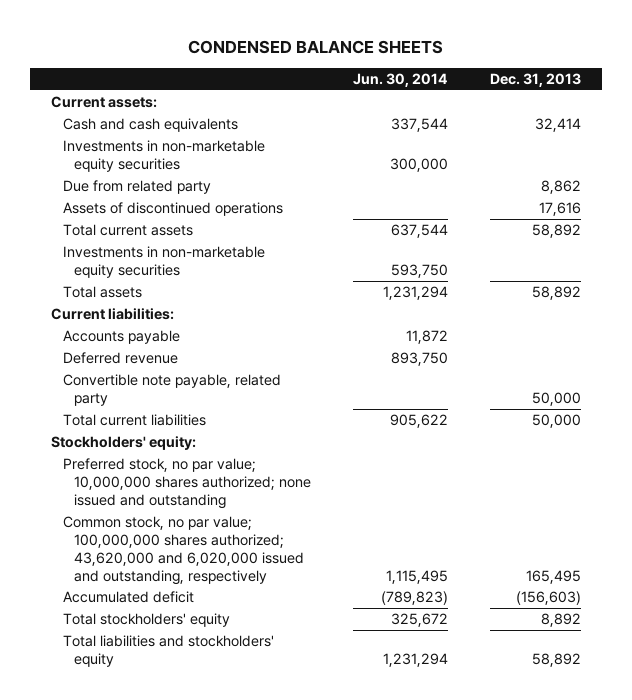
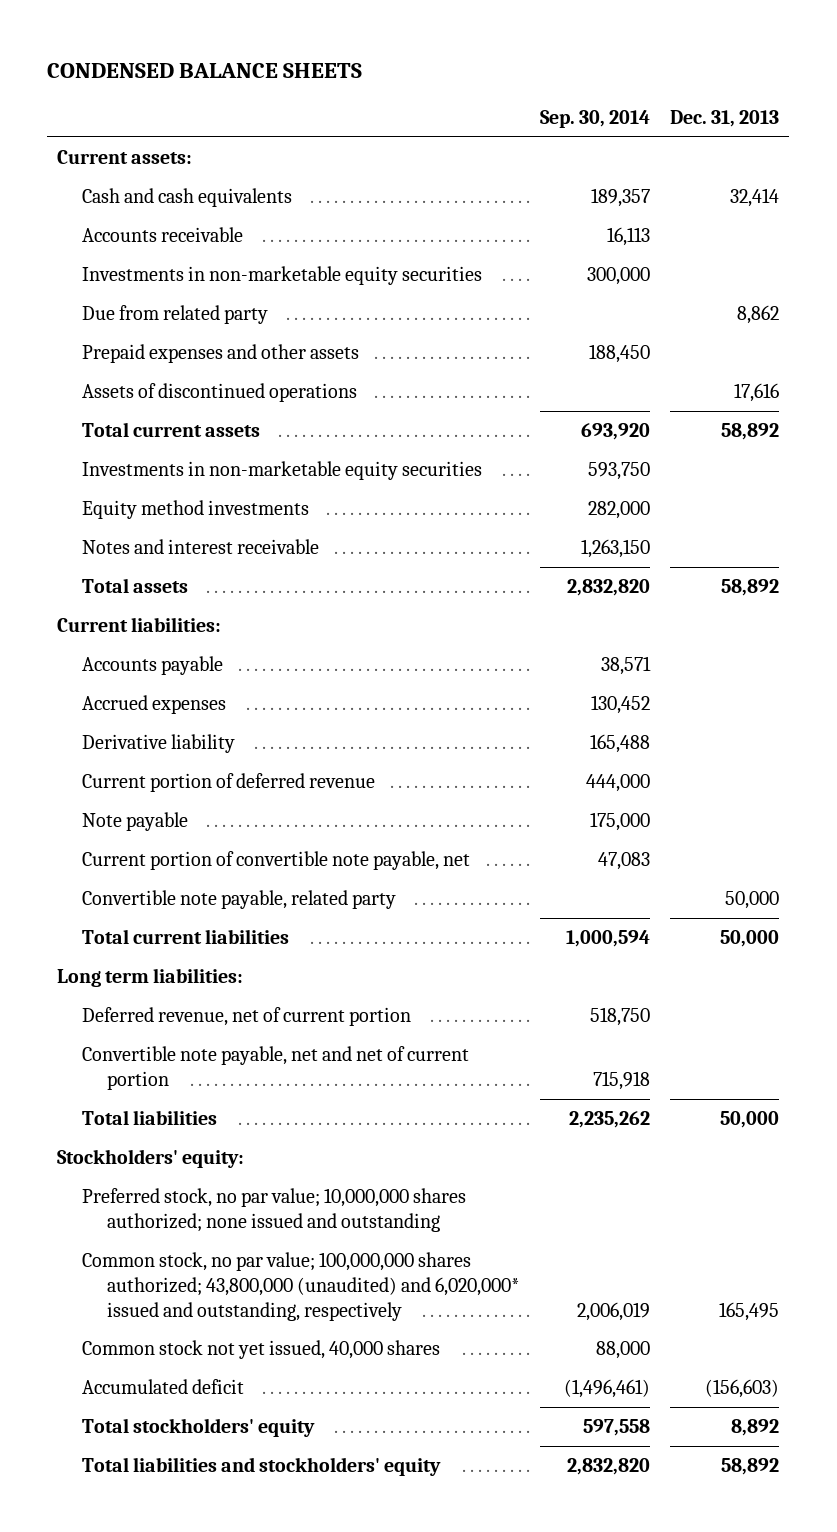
- | Jun. 30, 2014 | Dec. 31, 2013
+ | Sep. 30, 2014 | Dec. 31, 2013
+ Accounts receivable | 16,113 |
+ Prepaid expenses and other assets | 188,450 |
+ Equity method investments | 282,000 |
+ Notes and interest receivable | 1,263,150 |
- Deferred revenue | 893,750 |
+ Accrued expenses | 130,452 |
+ Derivative liability | 165,488 |
+ Current portion of deferred revenue | 444,000 |
+ Note payable | 175,000 |
+ Current portion of convertible note payable, net | 47,083 |
+ Long term liabilities:
+ Deferred revenue, net of current portion | 518,750 |
+ Convertible note payable, net and net of current portion | 715,918 |
+ Total liabilities | 2,235,262 | 50,000
- Common stock, no par value; 100,000,000 shares authorized; 43,620,000 and 6,020,000 issued and outstanding, respectively | 1,115,495 | 165,495
+ Common stock, no par value; 100,000,000 shares authorized; 43,800,000 (unaudited) and 6,020,000* issued and outstanding, respectively | 2,006,019 | 165,495
+ Common stock not yet issued, 40,000 shares | 88,000 |

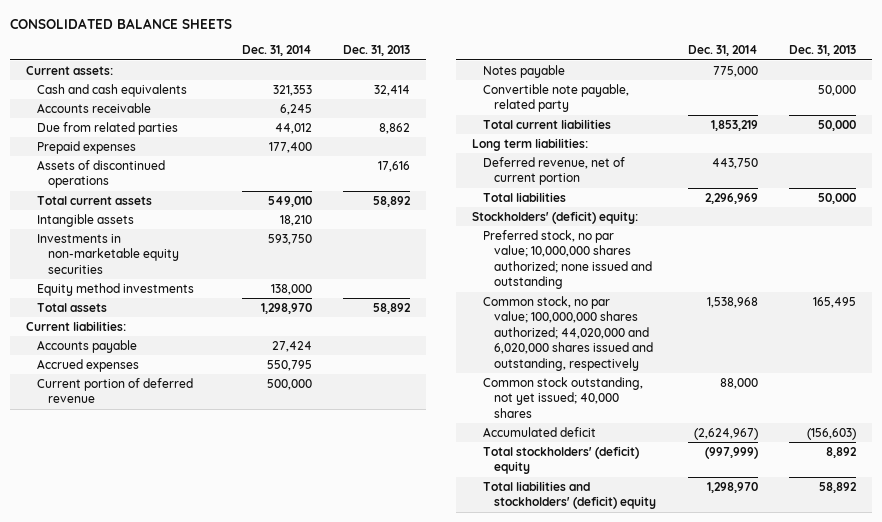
- CONDENSED BALANCE SHEETS
+ CONSOLIDATED BALANCE SHEETS
- | Sep. 30, 2014 | Dec. 31, 2013
+ | Dec. 31, 2014 | Dec. 31, 2013
- Investments in non-marketable equity securities | 300,000 |
- Due from related party | | 8,862
- Prepaid expenses and other assets | 188,450 |
+ Due from related parties | 44,012 | 8,862
+ Prepaid expenses | 177,400 |
+ Intangible assets | 18,210 |
- Notes and interest receivable | 1,263,150 |
- Derivative liability | 165,488 |
- Note payable | 175,000 |
- Current portion of convertible note payable, net | 47,083 |
+ Notes payable | 775,000 |
- Convertible note payable, net and net of current portion | 715,918 |
- Stockholders' equity:
+ Stockholders' (deficit) equity:
- Common stock, no par value; 100,000,000 shares authorized; 43,800,000 (unaudited) and 6,020,000* issued and outstanding, respectively | 2,006,019 | 165,495
- Common stock not yet issued, 40,000 shares | 88,000 |
+ Common stock, no par value; 100,000,000 shares authorized; 44,020,000 and 6,020,000 shares issued and outstanding, respectively | 1,538,968 | 165,495
+ Common stock outstanding, not yet issued; 40,000 shares | 88,000 |
- Total stockholders' equity | 597,558 | 8,892
- Total liabilities and stockholders' equity | 2,832,820 | 58,892
+ Total stockholders' (deficit) equity | (997,999) | 8,892
+ Total liabilities and stockholders' (deficit) equity | 1,298,970 | 58,892

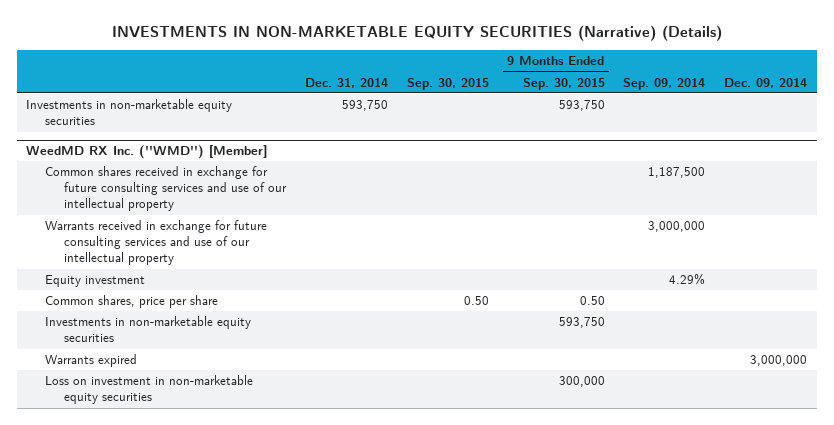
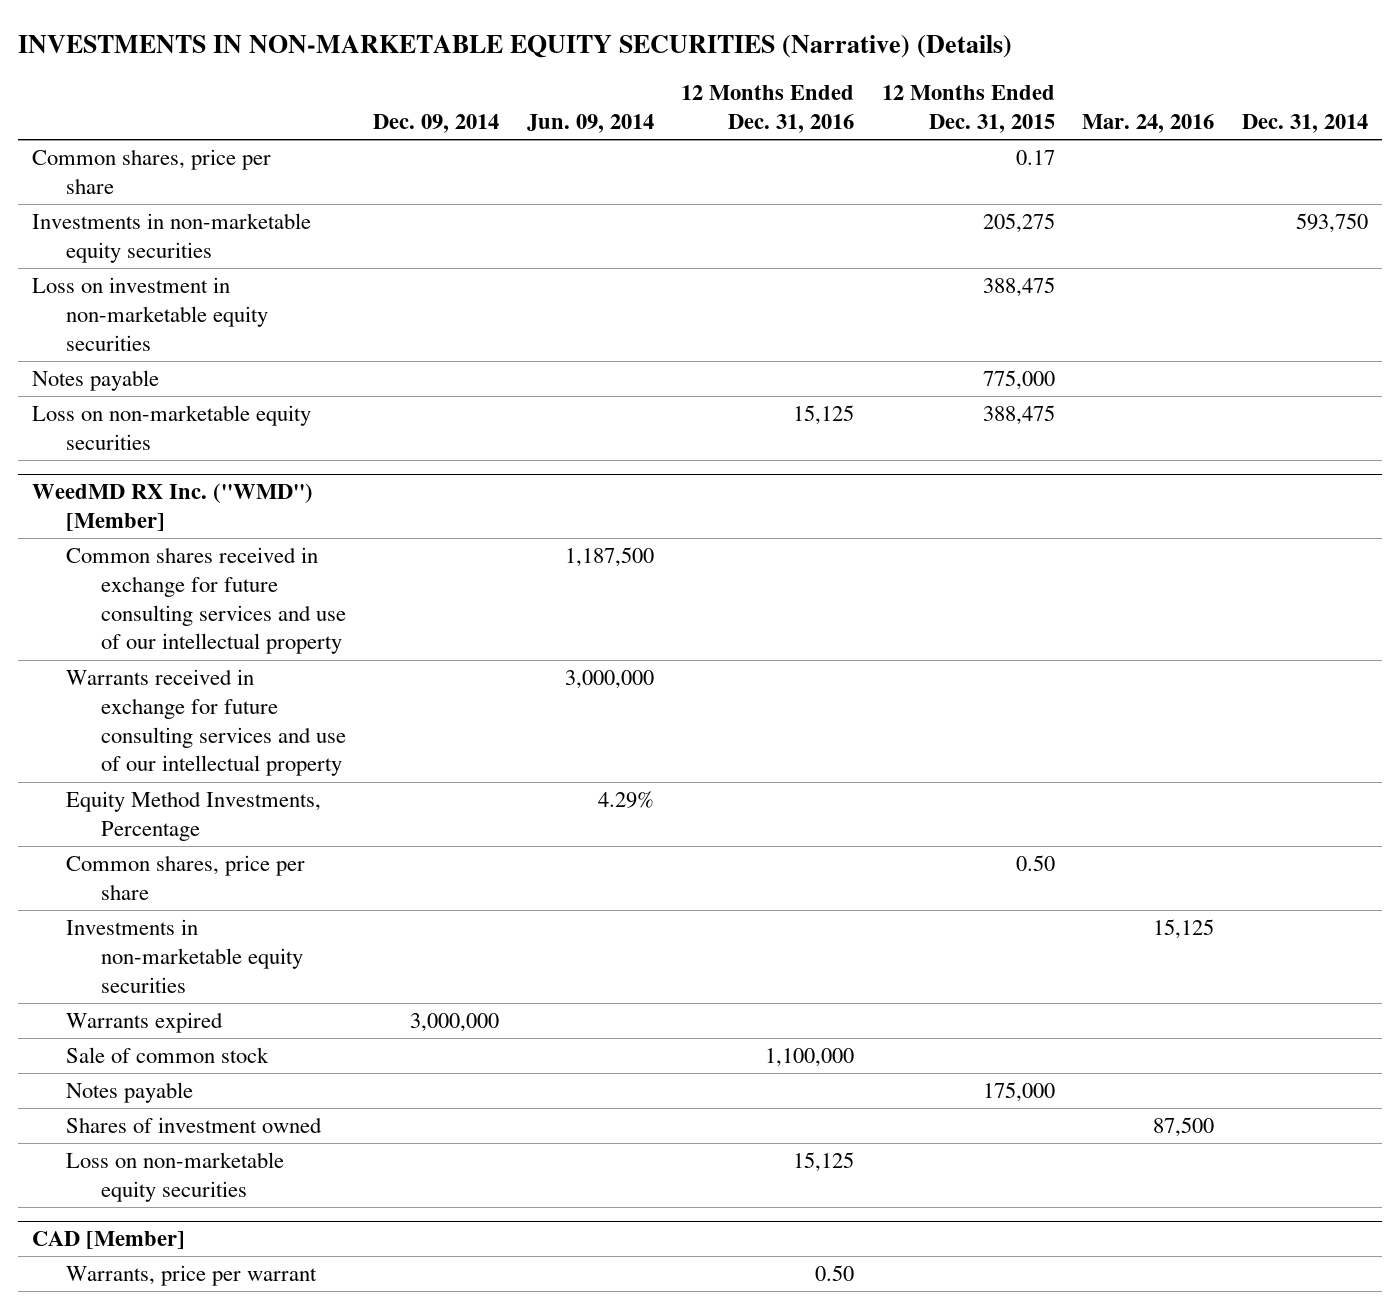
- | Dec. 31, 2014 | Sep. 30, 2015 | 9 Months Ended Sep. 30, 2015 | Sep. 09, 2014 | Dec. 09, 2014
+ | Dec. 09, 2014 | Jun. 09, 2014 | 12 Months Ended Dec. 31, 2016 | 12 Months Ended Dec. 31, 2015 | Mar. 24, 2016 | Dec. 31, 2014
+ Common shares, price per share | | | | 0.17 | |
+ Loss on investment in non-marketable equity securities | | | | 388,475 | |
+ Notes payable | | | | 775,000 | |
+ Loss on non-marketable equity securities | | | 15,125 | 388,475 | |
@ WeedMD RX Inc. (''WMD'') [Member]
- Equity investment | | | | 4.29% |
+ Equity Method Investments, Percentage | | 4.29% | | | |
- Loss on investment in non-marketable equity securities | | | 300,000 | |
+ Sale of common stock | | | 1,100,000 | | |
+ Notes payable | | | | 175,000 | |
+ Shares of investment owned | | | | | 87,500 |
+ Loss on non-marketable equity securities | | | 15,125 | | |
+ CAD [Member]
+ Warrants, price per warrant | | | 0.50 | | |

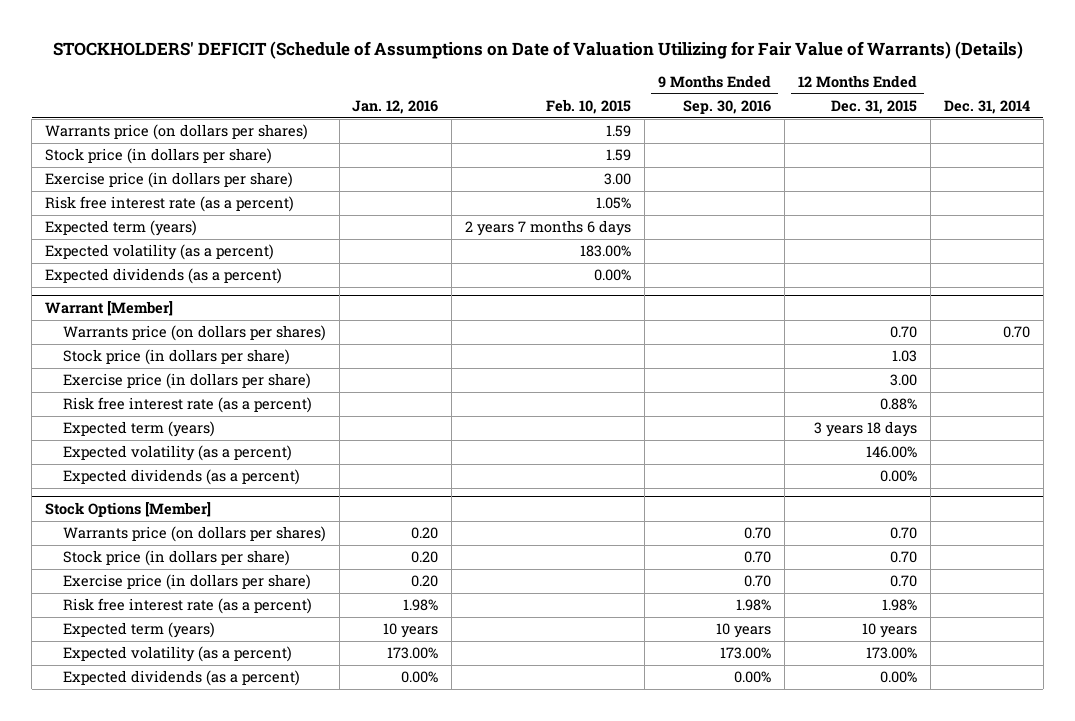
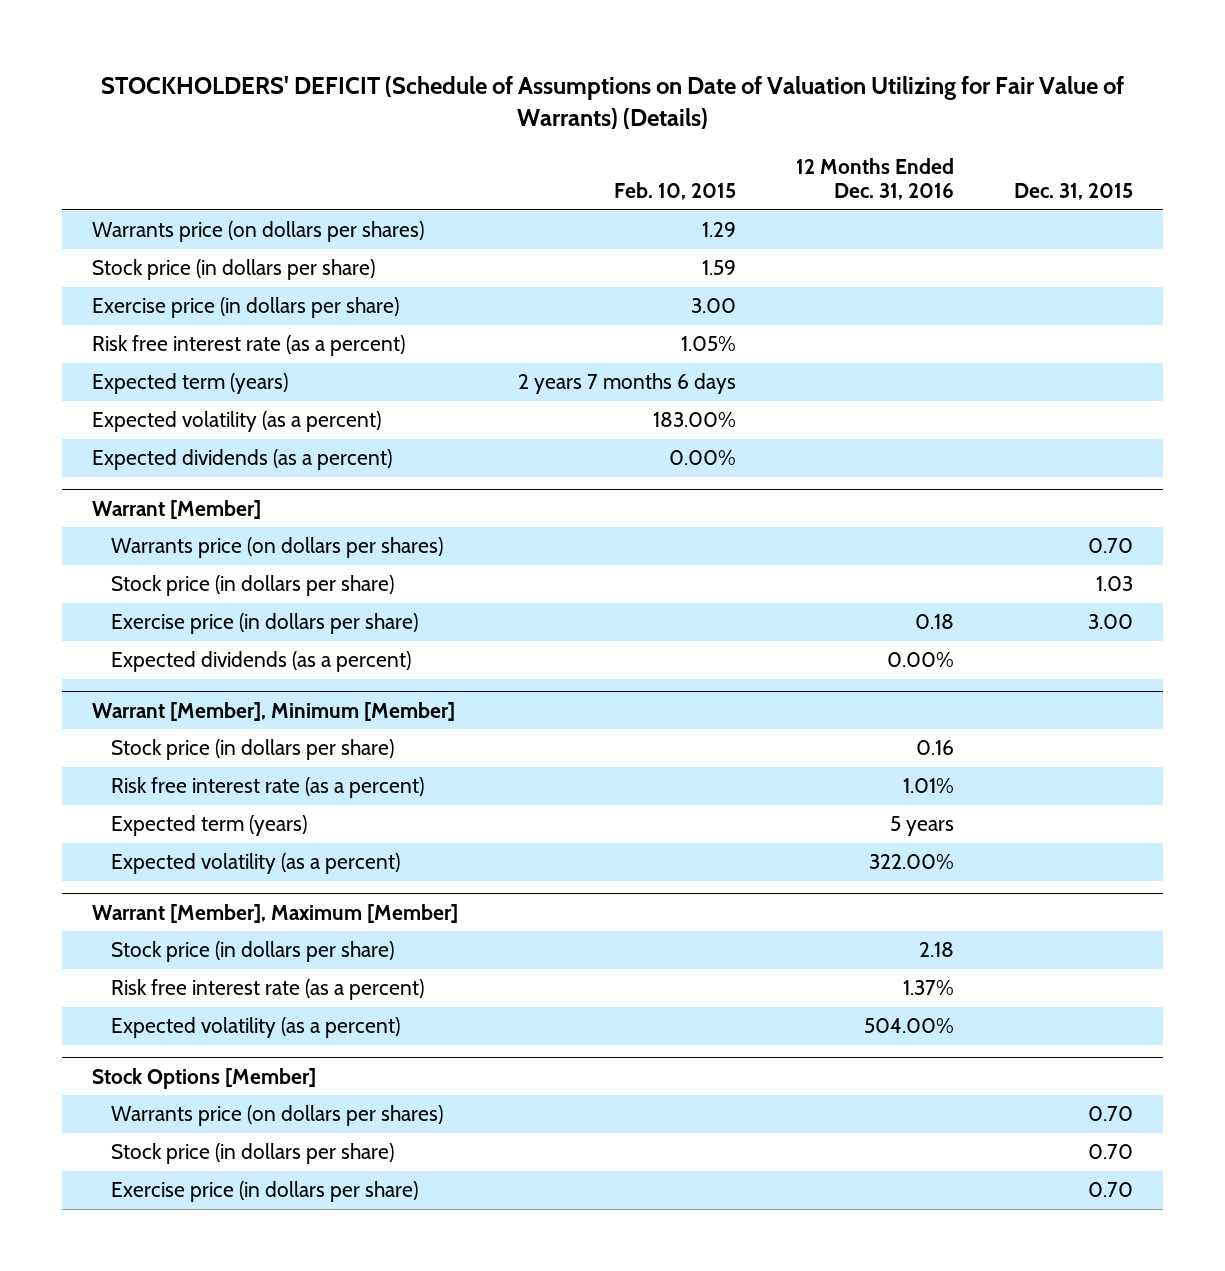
- | Jan. 12, 2016 | Feb. 10, 2015 | 9 Months Ended Sep. 30, 2016 | 12 Months Ended Dec. 31, 2015 | Dec. 31, 2014
+ | Feb. 10, 2015 | 12 Months Ended Dec. 31, 2016 | Dec. 31, 2015
- Warrants price (on dollars per shares) | | 1.59 | | |
+ Warrants price (on dollars per shares) | 1.29 | |
@ Warrant [Member]
- Risk free interest rate (as a percent) | | | | 0.88% |
- Expected term (years) | | | | 3 years 18 days |
- Expected volatility (as a percent) | | | | 146.00% |
+ Warrant [Member], Minimum [Member]
+ Stock price (in dollars per share) | | 0.16 |
+ Risk free interest rate (as a percent) | | 1.01% |
+ Expected term (years) | | 5 years |
+ Expected volatility (as a percent) | | 322.00% |
+ Warrant [Member], Maximum [Member]
+ Stock price (in dollars per share) | | 2.18 |
+ Risk free interest rate (as a percent) | | 1.37% |
+ Expected volatility (as a percent) | | 504.00% |
@ Stock Options [Member]
- Risk free interest rate (as a percent) | 1.98% | | 1.98% | 1.98% |
- Expected term (years) | 10 years | | 10 years | 10 years |
- Expected volatility (as a percent) | 173.00% | | 173.00% | 173.00% |
- Expected dividends (as a percent) | 0.00% | | 0.00% | 0.00% |

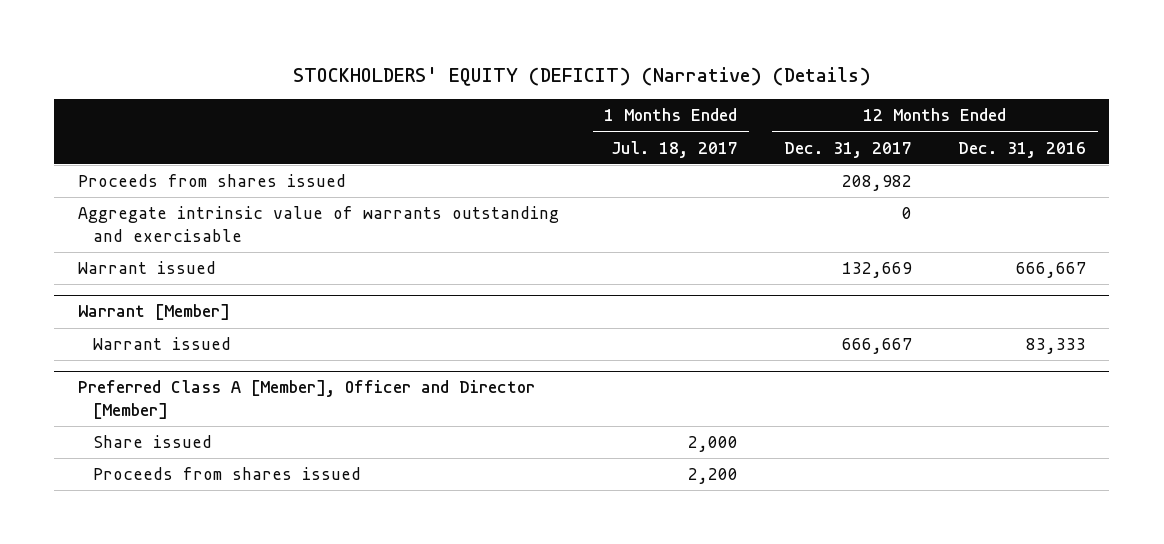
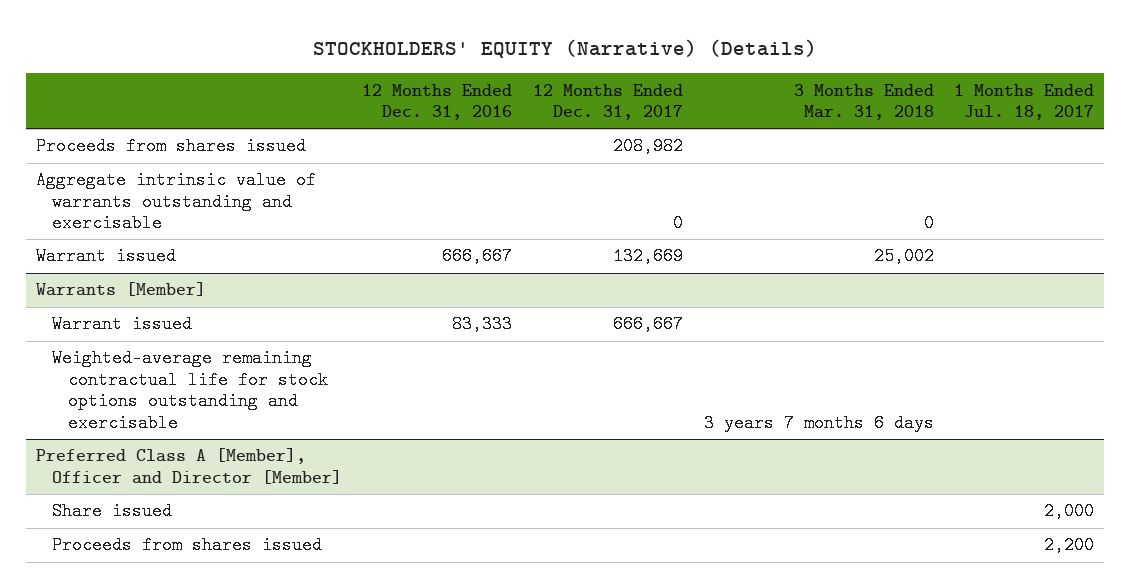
- STOCKHOLDERS' EQUITY (DEFICIT) (Narrative) (Details)
+ STOCKHOLDERS' EQUITY (Narrative) (Details)
- | 1 Months Ended Jul. 18, 2017 | 12 Months Ended Dec. 31, 2017 | 12 Months Ended Dec. 31, 2016
+ | 12 Months Ended Dec. 31, 2016 | 12 Months Ended Dec. 31, 2017 | 3 Months Ended Mar. 31, 2018 | 1 Months Ended Jul. 18, 2017
- Warrant [Member]
+ Warrants [Member]
+ Weighted-average remaining contractual life for stock options outstanding and exercisable | | | 3 years 7 months 6 days |

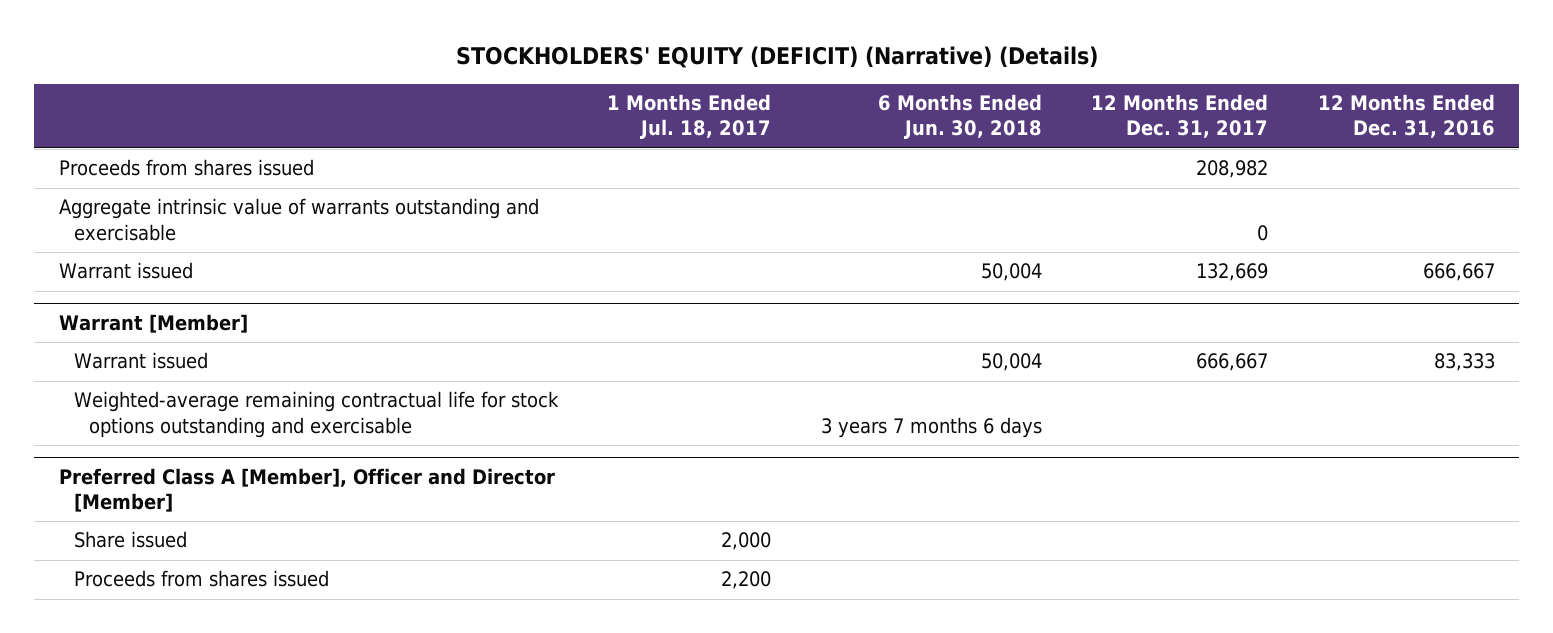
- STOCKHOLDERS' EQUITY (Narrative) (Details)
+ STOCKHOLDERS' EQUITY (DEFICIT) (Narrative) (Details)
- | 12 Months Ended Dec. 31, 2016 | 12 Months Ended Dec. 31, 2017 | 3 Months Ended Mar. 31, 2018 | 1 Months Ended Jul. 18, 2017
+ | 1 Months Ended Jul. 18, 2017 | 6 Months Ended Jun. 30, 2018 | 12 Months Ended Dec. 31, 2017 | 12 Months Ended Dec. 31, 2016
- Warrants [Member]
+ Warrant [Member]

